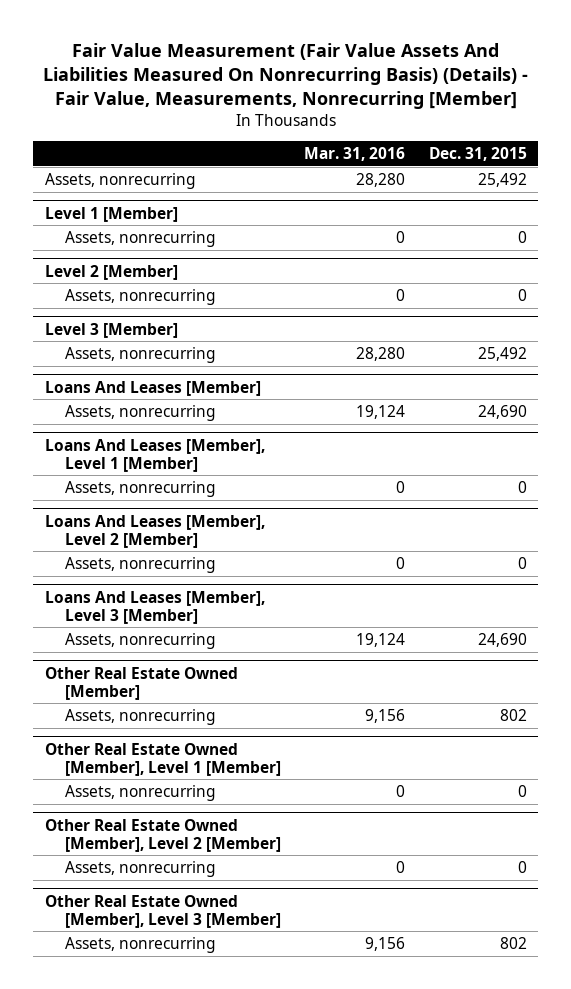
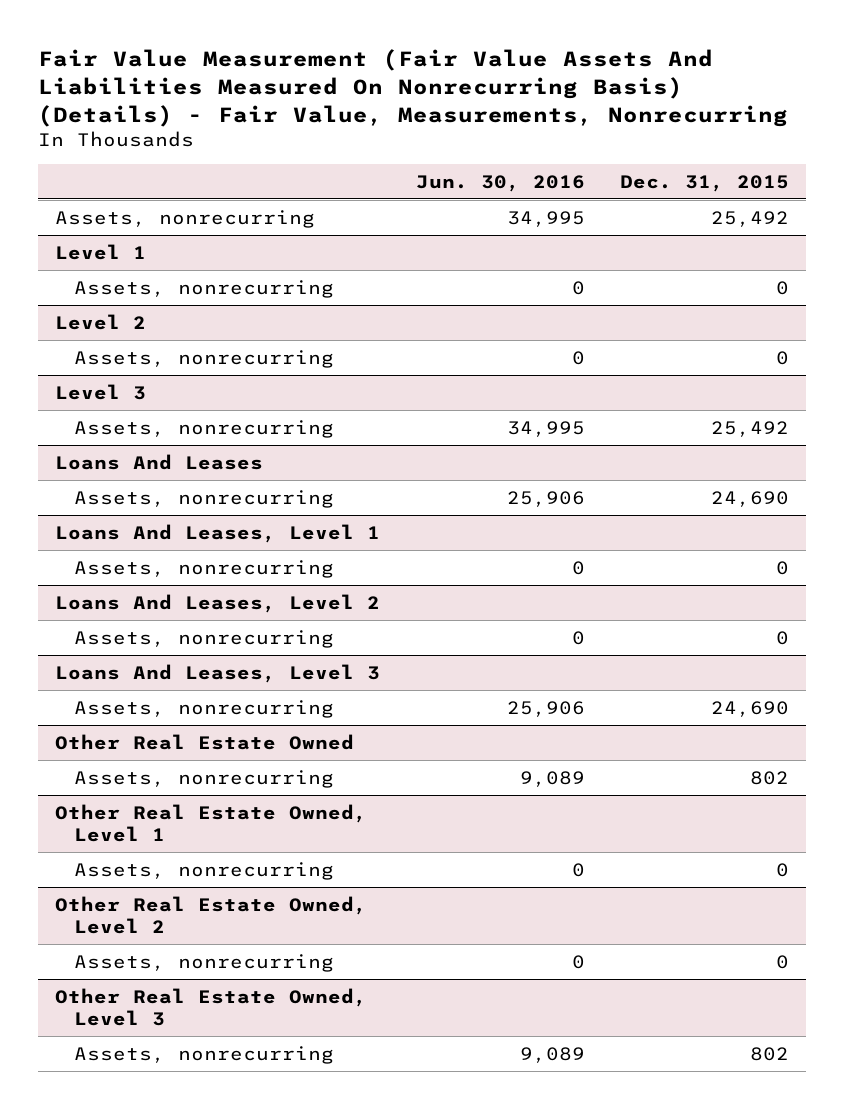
- Fair Value Measurement (Fair Value Assets And Liabilities Measured On Nonrecurring Basis) (Details) - Fair Value, Measurements, Nonrecurring [Member]
+ Fair Value Measurement (Fair Value Assets And Liabilities Measured On Nonrecurring Basis) (Details) - Fair Value, Measurements, Nonrecurring
- | Mar. 31, 2016 | Dec. 31, 2015
+ | Jun. 30, 2016 | Dec. 31, 2015
- Level 1 [Member]
+ Level 1
- Level 2 [Member]
+ Level 2
- Level 3 [Member]
+ Level 3
- Loans And Leases [Member]
+ Loans And Leases
- Loans And Leases [Member], Level 1 [Member]
+ Loans And Leases, Level 1
- Loans And Leases [Member], Level 2 [Member]
+ Loans And Leases, Level 2
- Loans And Leases [Member], Level 3 [Member]
+ Loans And Leases, Level 3
- Other Real Estate Owned [Member]
+ Other Real Estate Owned
- Other Real Estate Owned [Member], Level 1 [Member]
+ Other Real Estate Owned, Level 1
- Other Real Estate Owned [Member], Level 2 [Member]
+ Other Real Estate Owned, Level 2
- Other Real Estate Owned [Member], Level 3 [Member]
+ Other Real Estate Owned, Level 3

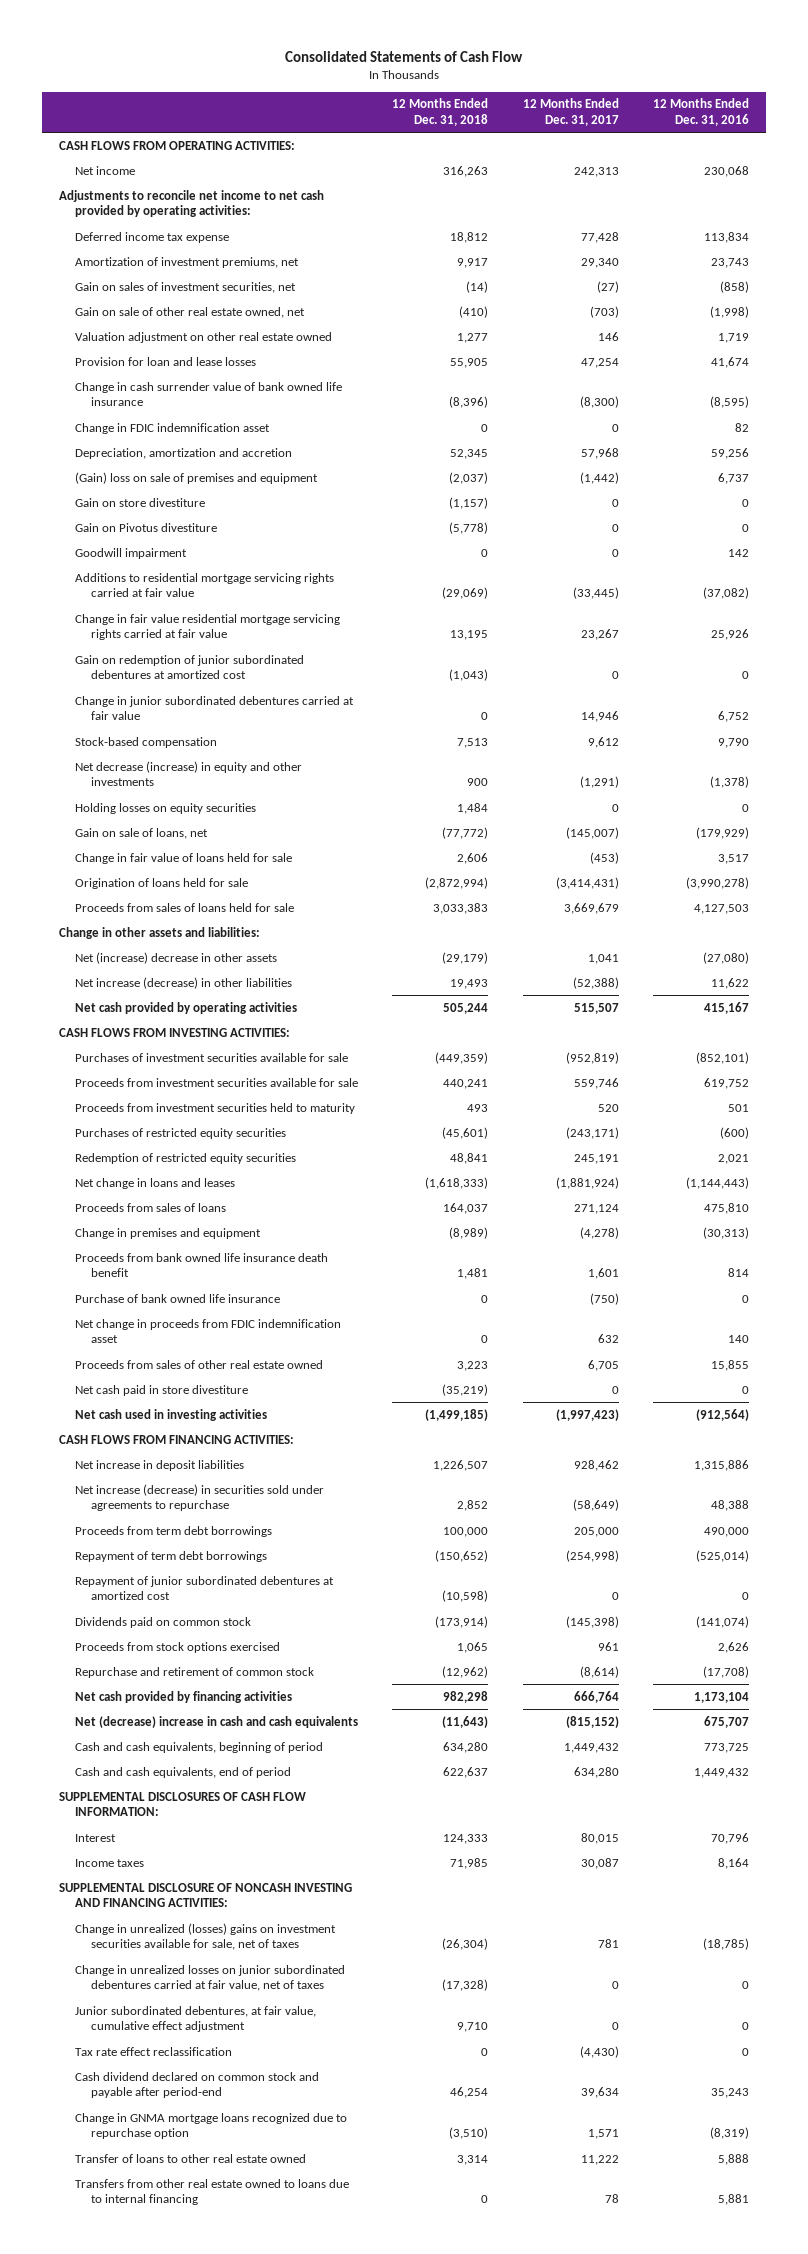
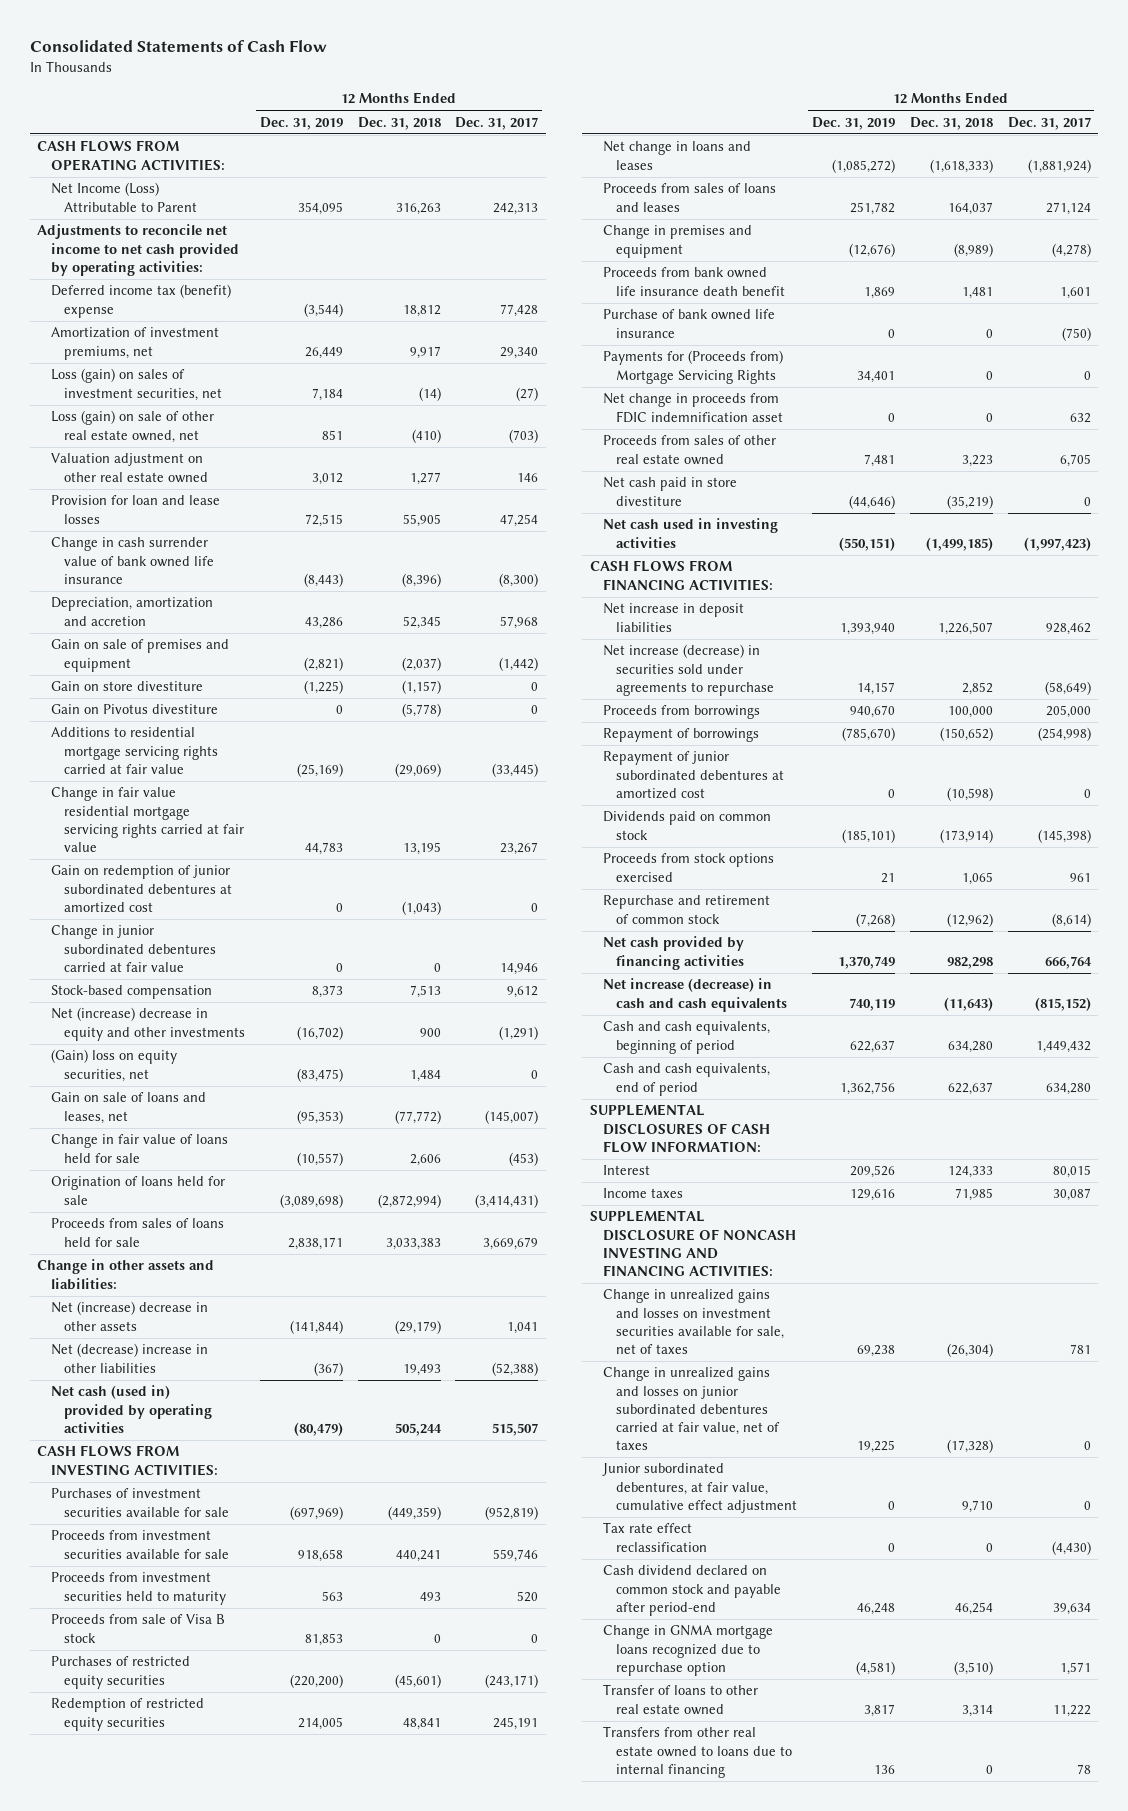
- | 12 Months Ended Dec. 31, 2018 | 12 Months Ended Dec. 31, 2017 | 12 Months Ended Dec. 31, 2016
+ | 12 Months Ended Dec. 31, 2019 | 12 Months Ended Dec. 31, 2018 | 12 Months Ended Dec. 31, 2017
- Net income | 316,263 | 242,313 | 230,068
+ Net Income (Loss) Attributable to Parent | 354,095 | 316,263 | 242,313
- Deferred income tax expense | 18,812 | 77,428 | 113,834
+ Deferred income tax (benefit) expense | (3,544) | 18,812 | 77,428
- Gain on sales of investment securities, net | (14) | (27) | (858)
- Gain on sale of other real estate owned, net | (410) | (703) | (1,998)
+ Loss (gain) on sales of investment securities, net | 7,184 | (14) | (27)
+ Loss (gain) on sale of other real estate owned, net | 851 | (410) | (703)
- Change in FDIC indemnification asset | 0 | 0 | 82
- (Gain) loss on sale of premises and equipment | (2,037) | (1,442) | 6,737
+ Gain on sale of premises and equipment | (2,821) | (2,037) | (1,442)
- Goodwill impairment | 0 | 0 | 142
- Net decrease (increase) in equity and other investments | 900 | (1,291) | (1,378)
- Holding losses on equity securities | 1,484 | 0 | 0
- Gain on sale of loans, net | (77,772) | (145,007) | (179,929)
+ Net (increase) decrease in equity and other investments | (16,702) | 900 | (1,291)
+ (Gain) loss on equity securities, net | (83,475) | 1,484 | 0
+ Gain on sale of loans and leases, net | (95,353) | (77,772) | (145,007)
- Net increase (decrease) in other liabilities | 19,493 | (52,388) | 11,622
- Net cash provided by operating activities | 505,244 | 515,507 | 415,167
+ Net (decrease) increase in other liabilities | (367) | 19,493 | (52,388)
+ Net cash (used in) provided by operating activities | (80,479) | 505,244 | 515,507
+ Proceeds from sale of Visa B stock | 81,853 | 0 | 0
- Proceeds from sales of loans | 164,037 | 271,124 | 475,810
+ Proceeds from sales of loans and leases | 251,782 | 164,037 | 271,124
+ Payments for (Proceeds from) Mortgage Servicing Rights | 34,401 | 0 | 0
- Proceeds from term debt borrowings | 100,000 | 205,000 | 490,000
- Repayment of term debt borrowings | (150,652) | (254,998) | (525,014)
+ Proceeds from borrowings | 940,670 | 100,000 | 205,000
+ Repayment of borrowings | (785,670) | (150,652) | (254,998)
- Net (decrease) increase in cash and cash equivalents | (11,643) | (815,152) | 675,707
+ Net increase (decrease) in cash and cash equivalents | 740,119 | (11,643) | (815,152)
- Change in unrealized (losses) gains on investment securities available for sale, net of taxes | (26,304) | 781 | (18,785)
- Change in unrealized losses on junior subordinated debentures carried at fair value, net of taxes | (17,328) | 0 | 0
+ Change in unrealized gains and losses on investment securities available for sale, net of taxes | 69,238 | (26,304) | 781
+ Change in unrealized gains and losses on junior subordinated debentures carried at fair value, net of taxes | 19,225 | (17,328) | 0

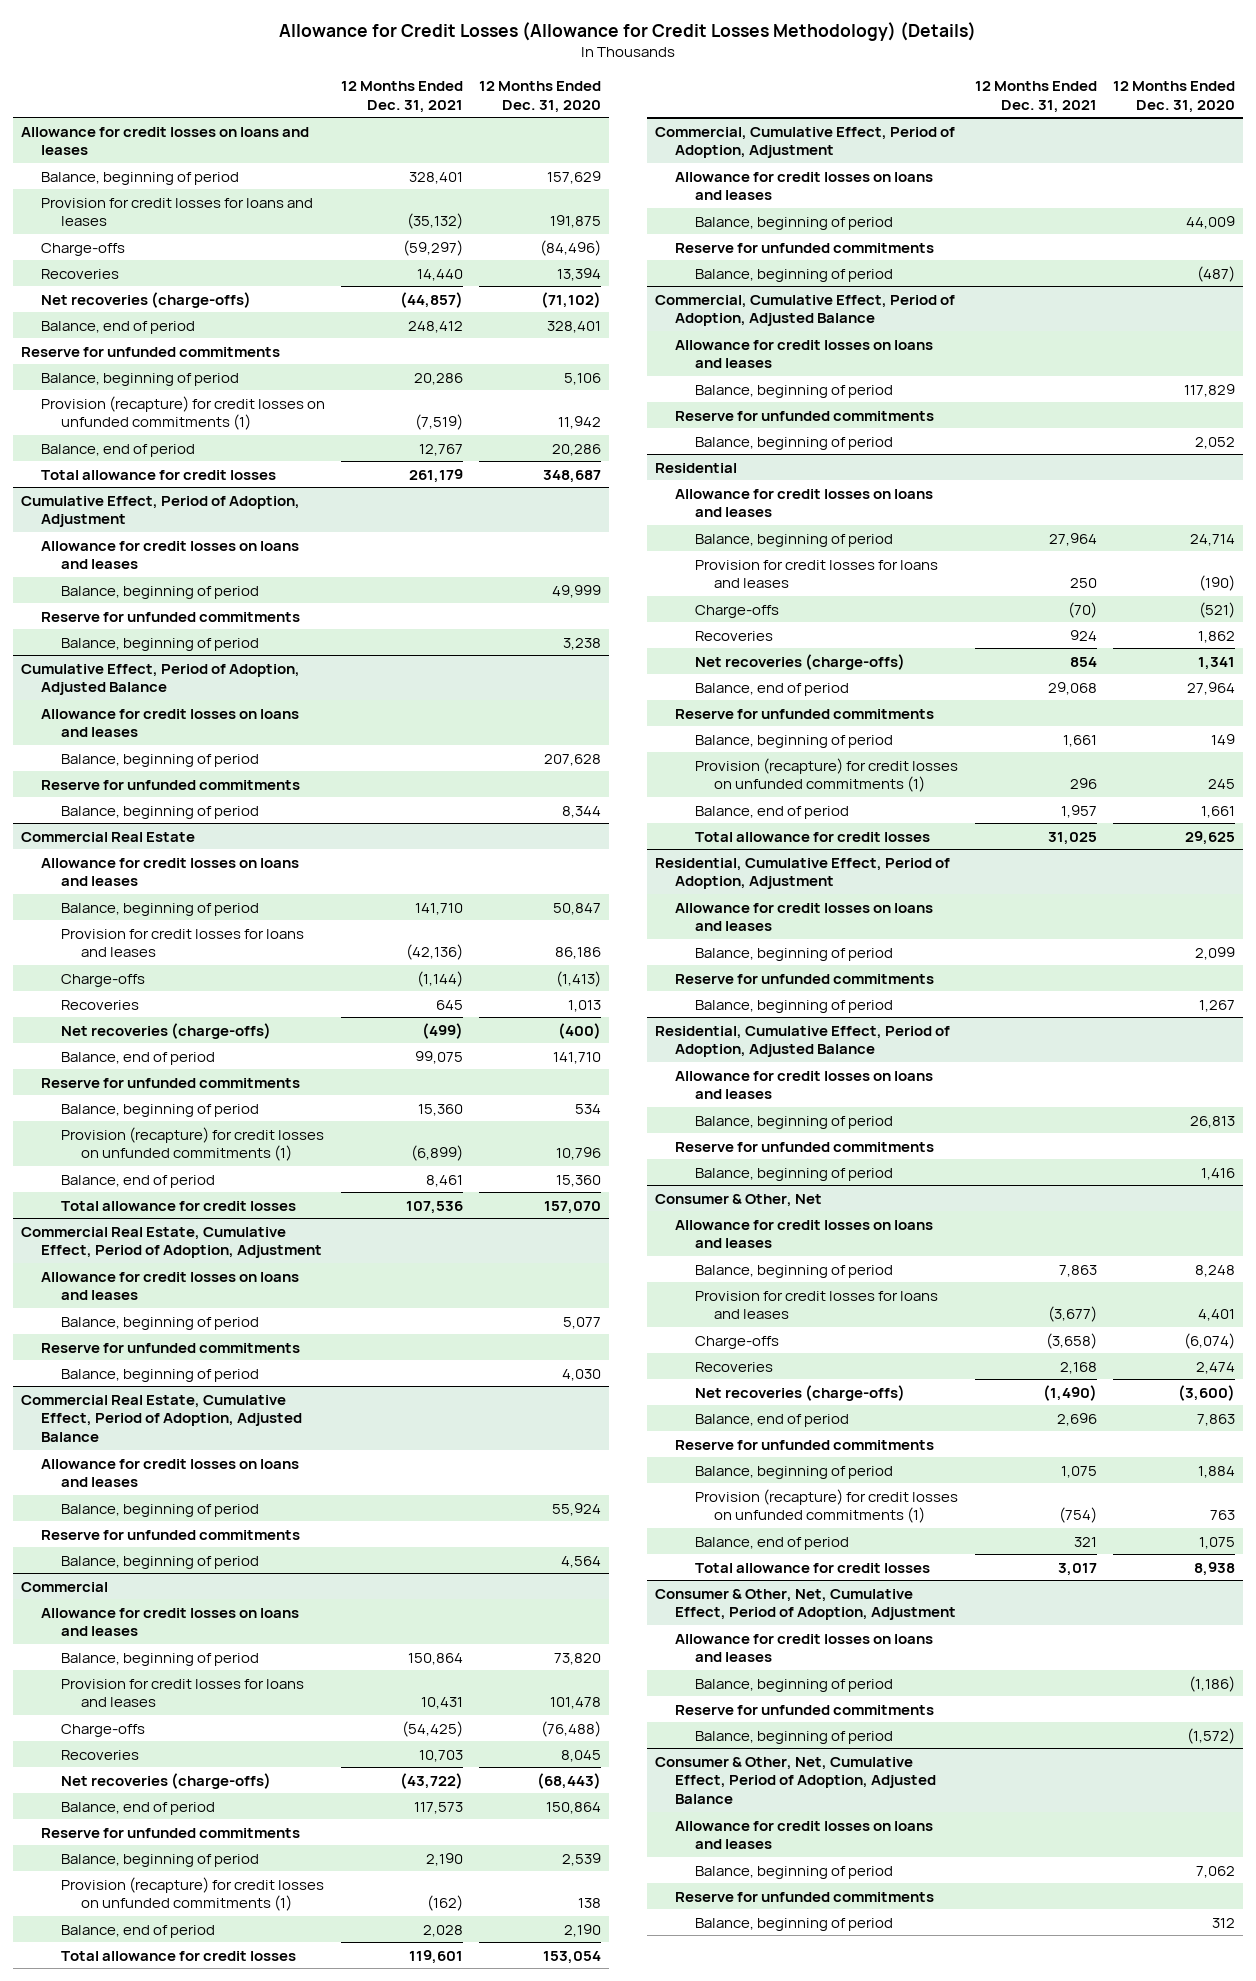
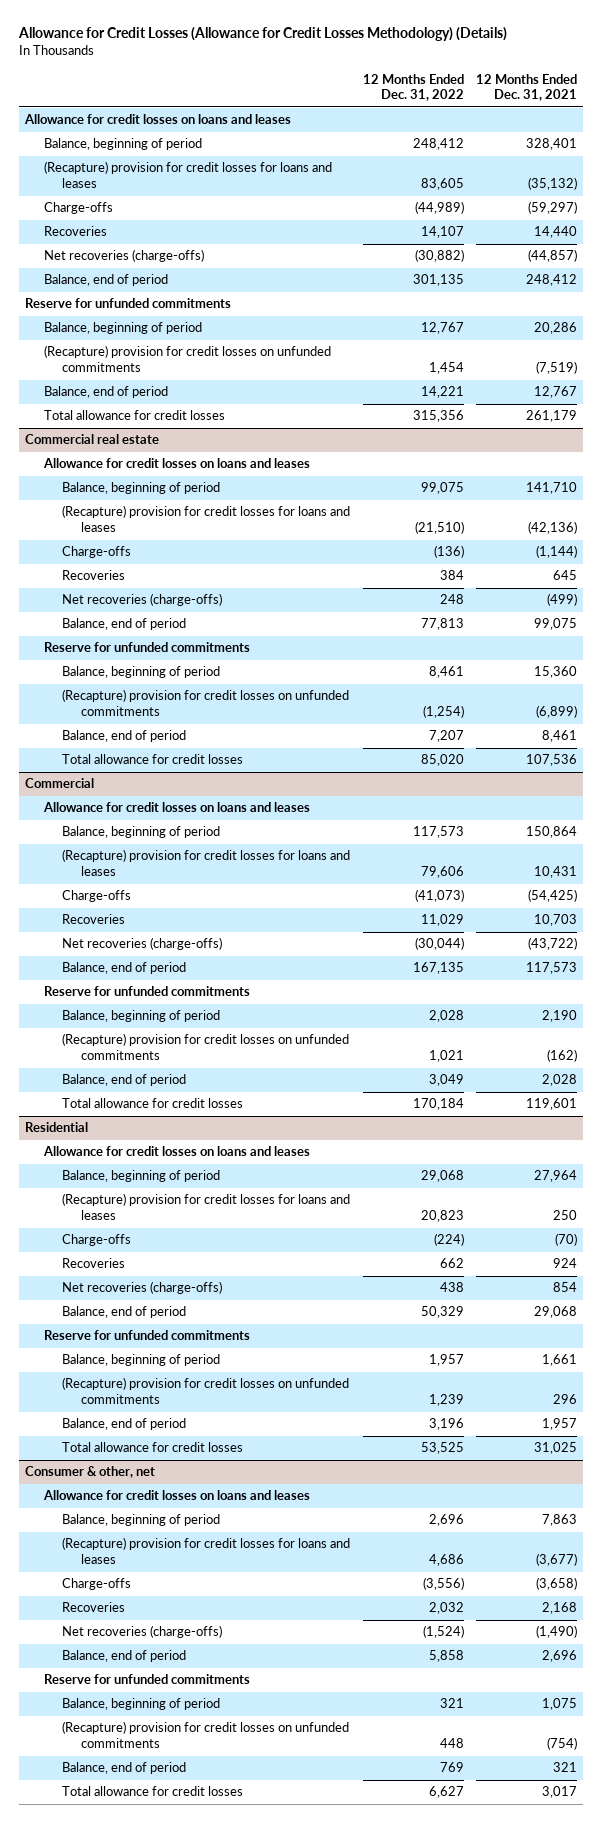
- | 12 Months Ended Dec. 31, 2021 | 12 Months Ended Dec. 31, 2020
+ | 12 Months Ended Dec. 31, 2022 | 12 Months Ended Dec. 31, 2021
- Provision for credit losses for loans and leases | (35,132) | 191,875
+ (Recapture) provision for credit losses for loans and leases | 83,605 | (35,132)
- Provision (recapture) for credit losses on unfunded commitments (1) | (7,519) | 11,942
+ (Recapture) provision for credit losses on unfunded commitments | 1,454 | (7,519)
- Cumulative Effect, Period of Adoption, Adjustment
- Allowance for credit losses on loans and leases
- Balance, beginning of period | | 49,999
- Reserve for unfunded commitments
- Balance, beginning of period | | 3,238
- Cumulative Effect, Period of Adoption, Adjusted Balance
- Allowance for credit losses on loans and leases
- Balance, beginning of period | | 207,628
- Reserve for unfunded commitments
- Balance, beginning of period | | 8,344
- Commercial Real Estate
+ Commercial real estate
- Provision for credit losses for loans and leases | (42,136) | 86,186
+ (Recapture) provision for credit losses for loans and leases | (21,510) | (42,136)
- Provision (recapture) for credit losses on unfunded commitments (1) | (6,899) | 10,796
+ (Recapture) provision for credit losses on unfunded commitments | (1,254) | (6,899)
- Commercial Real Estate, Cumulative Effect, Period of Adoption, Adjustment
- Allowance for credit losses on loans and leases
- Balance, beginning of period | | 5,077
- Reserve for unfunded commitments
- Balance, beginning of period | | 4,030
- Commercial Real Estate, Cumulative Effect, Period of Adoption, Adjusted Balance
- Allowance for credit losses on loans and leases
- Balance, beginning of period | | 55,924
- Reserve for unfunded commitments
- Balance, beginning of period | | 4,564
@ Commercial
- Provision for credit losses for loans and leases | 10,431 | 101,478
+ (Recapture) provision for credit losses for loans and leases | 79,606 | 10,431
- Provision (recapture) for credit losses on unfunded commitments (1) | (162) | 138
+ (Recapture) provision for credit losses on unfunded commitments | 1,021 | (162)
- Commercial, Cumulative Effect, Period of Adoption, Adjustment
- Allowance for credit losses on loans and leases
- Balance, beginning of period | | 44,009
- Reserve for unfunded commitments
- Balance, beginning of period | | (487)
- Commercial, Cumulative Effect, Period of Adoption, Adjusted Balance
- Allowance for credit losses on loans and leases
- Balance, beginning of period | | 117,829
- Reserve for unfunded commitments
- Balance, beginning of period | | 2,052
@ Residential
- Provision for credit losses for loans and leases | 250 | (190)
+ (Recapture) provision for credit losses for loans and leases | 20,823 | 250
- Provision (recapture) for credit losses on unfunded commitments (1) | 296 | 245
+ (Recapture) provision for credit losses on unfunded commitments | 1,239 | 296
- Residential, Cumulative Effect, Period of Adoption, Adjustment
- Allowance for credit losses on loans and leases
- Balance, beginning of period | | 2,099
- Reserve for unfunded commitments
- Balance, beginning of period | | 1,267
- Residential, Cumulative Effect, Period of Adoption, Adjusted Balance
- Allowance for credit losses on loans and leases
- Balance, beginning of period | | 26,813
- Reserve for unfunded commitments
- Balance, beginning of period | | 1,416
- Consumer & Other, Net
+ Consumer & other, net
- Provision for credit losses for loans and leases | (3,677) | 4,401
+ (Recapture) provision for credit losses for loans and leases | 4,686 | (3,677)
- Provision (recapture) for credit losses on unfunded commitments (1) | (754) | 763
+ (Recapture) provision for credit losses on unfunded commitments | 448 | (754)
- Consumer & Other, Net, Cumulative Effect, Period of Adoption, Adjustment
- Allowance for credit losses on loans and leases
- Balance, beginning of period | | (1,186)
- Reserve for unfunded commitments
- Balance, beginning of period | | (1,572)
- Consumer & Other, Net, Cumulative Effect, Period of Adoption, Adjusted Balance
- Allowance for credit losses on loans and leases
- Balance, beginning of period | | 7,062
- Reserve for unfunded commitments
- Balance, beginning of period | | 312

